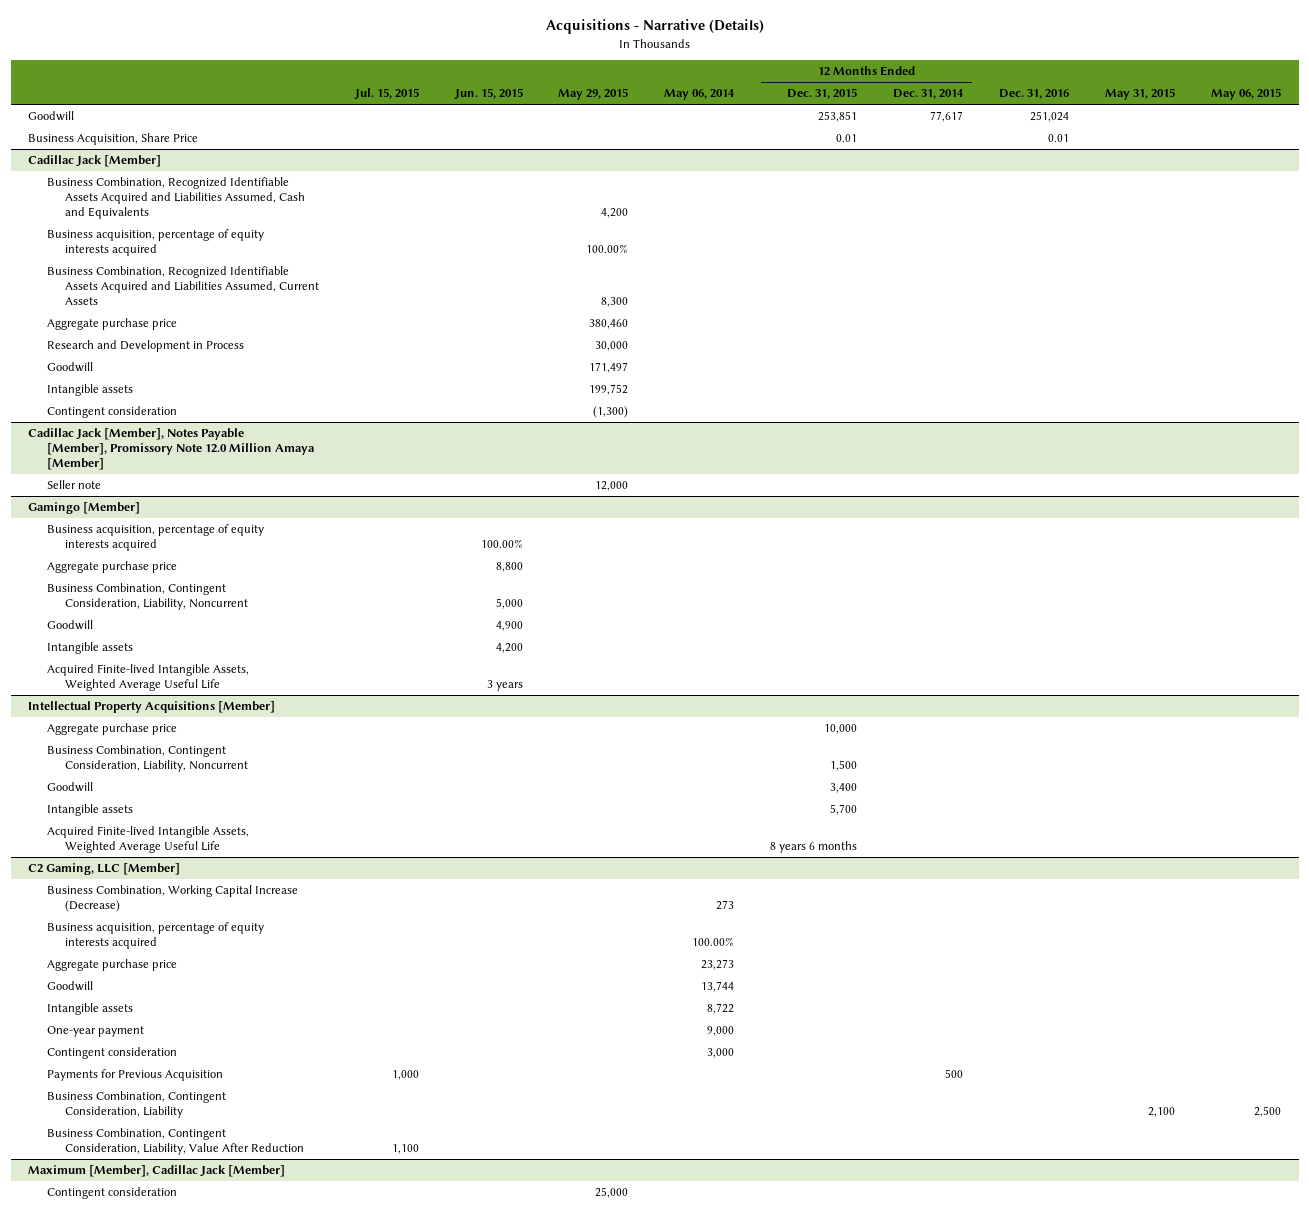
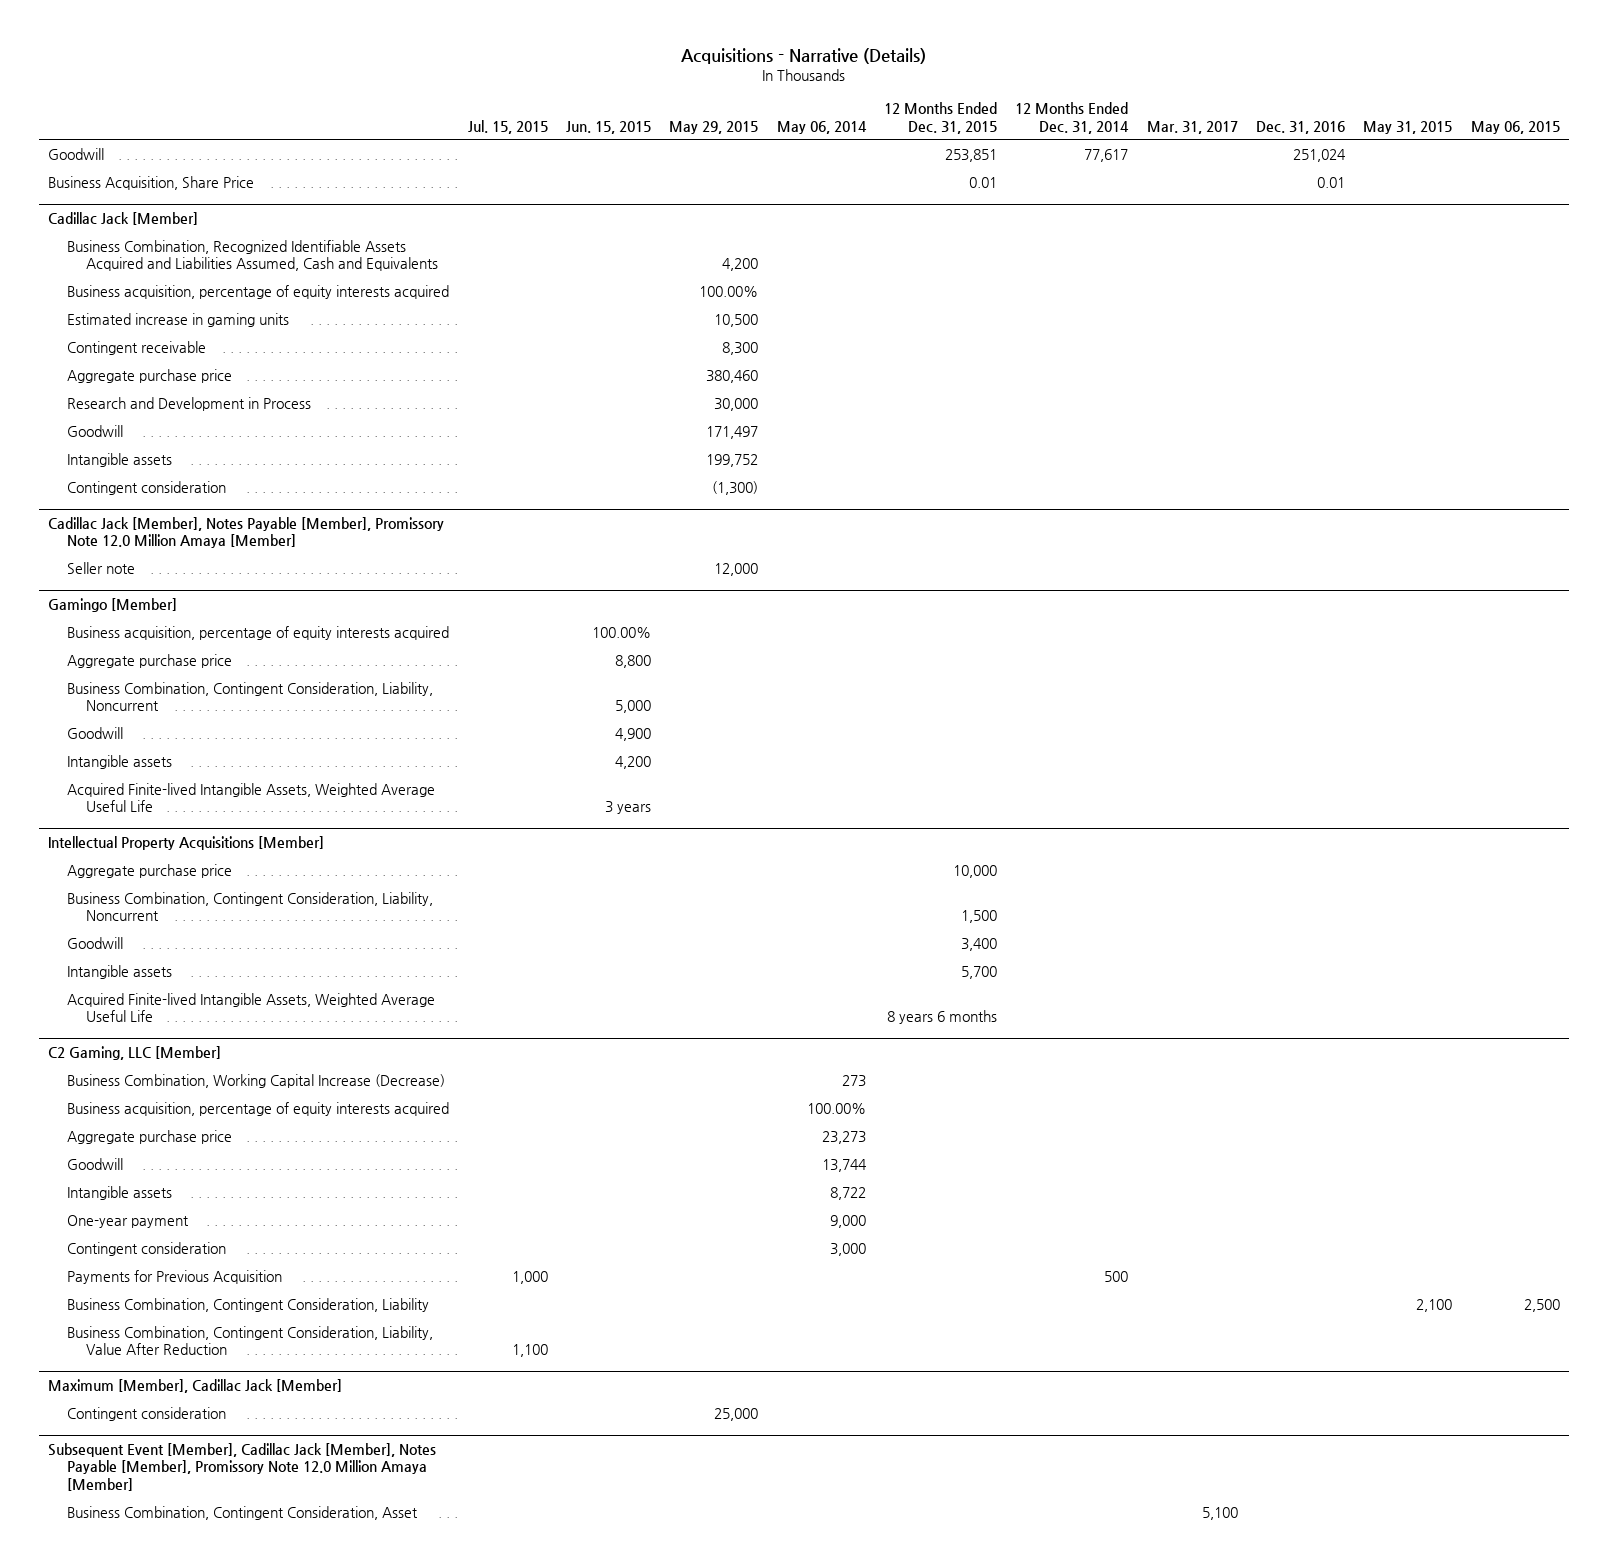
- | Jul. 15, 2015 | Jun. 15, 2015 | May 29, 2015 | May 06, 2014 | 12 Months Ended Dec. 31, 2015 | 12 Months Ended Dec. 31, 2014 | Dec. 31, 2016 | May 31, 2015 | May 06, 2015
+ | Jul. 15, 2015 | Jun. 15, 2015 | May 29, 2015 | May 06, 2014 | 12 Months Ended Dec. 31, 2015 | 12 Months Ended Dec. 31, 2014 | Mar. 31, 2017 | Dec. 31, 2016 | May 31, 2015 | May 06, 2015
@ Cadillac Jack [Member]
- Business Combination, Recognized Identifiable Assets Acquired and Liabilities Assumed, Current Assets | | | 8,300 | | | | | |
+ Estimated increase in gaming units | | | 10,500 | | | | | | |
+ Contingent receivable | | | 8,300 | | | | | | |
+ Subsequent Event [Member], Cadillac Jack [Member], Notes Payable [Member], Promissory Note 12.0 Million Amaya [Member]
+ Business Combination, Contingent Consideration, Asset | | | | | | | 5,100 | | |

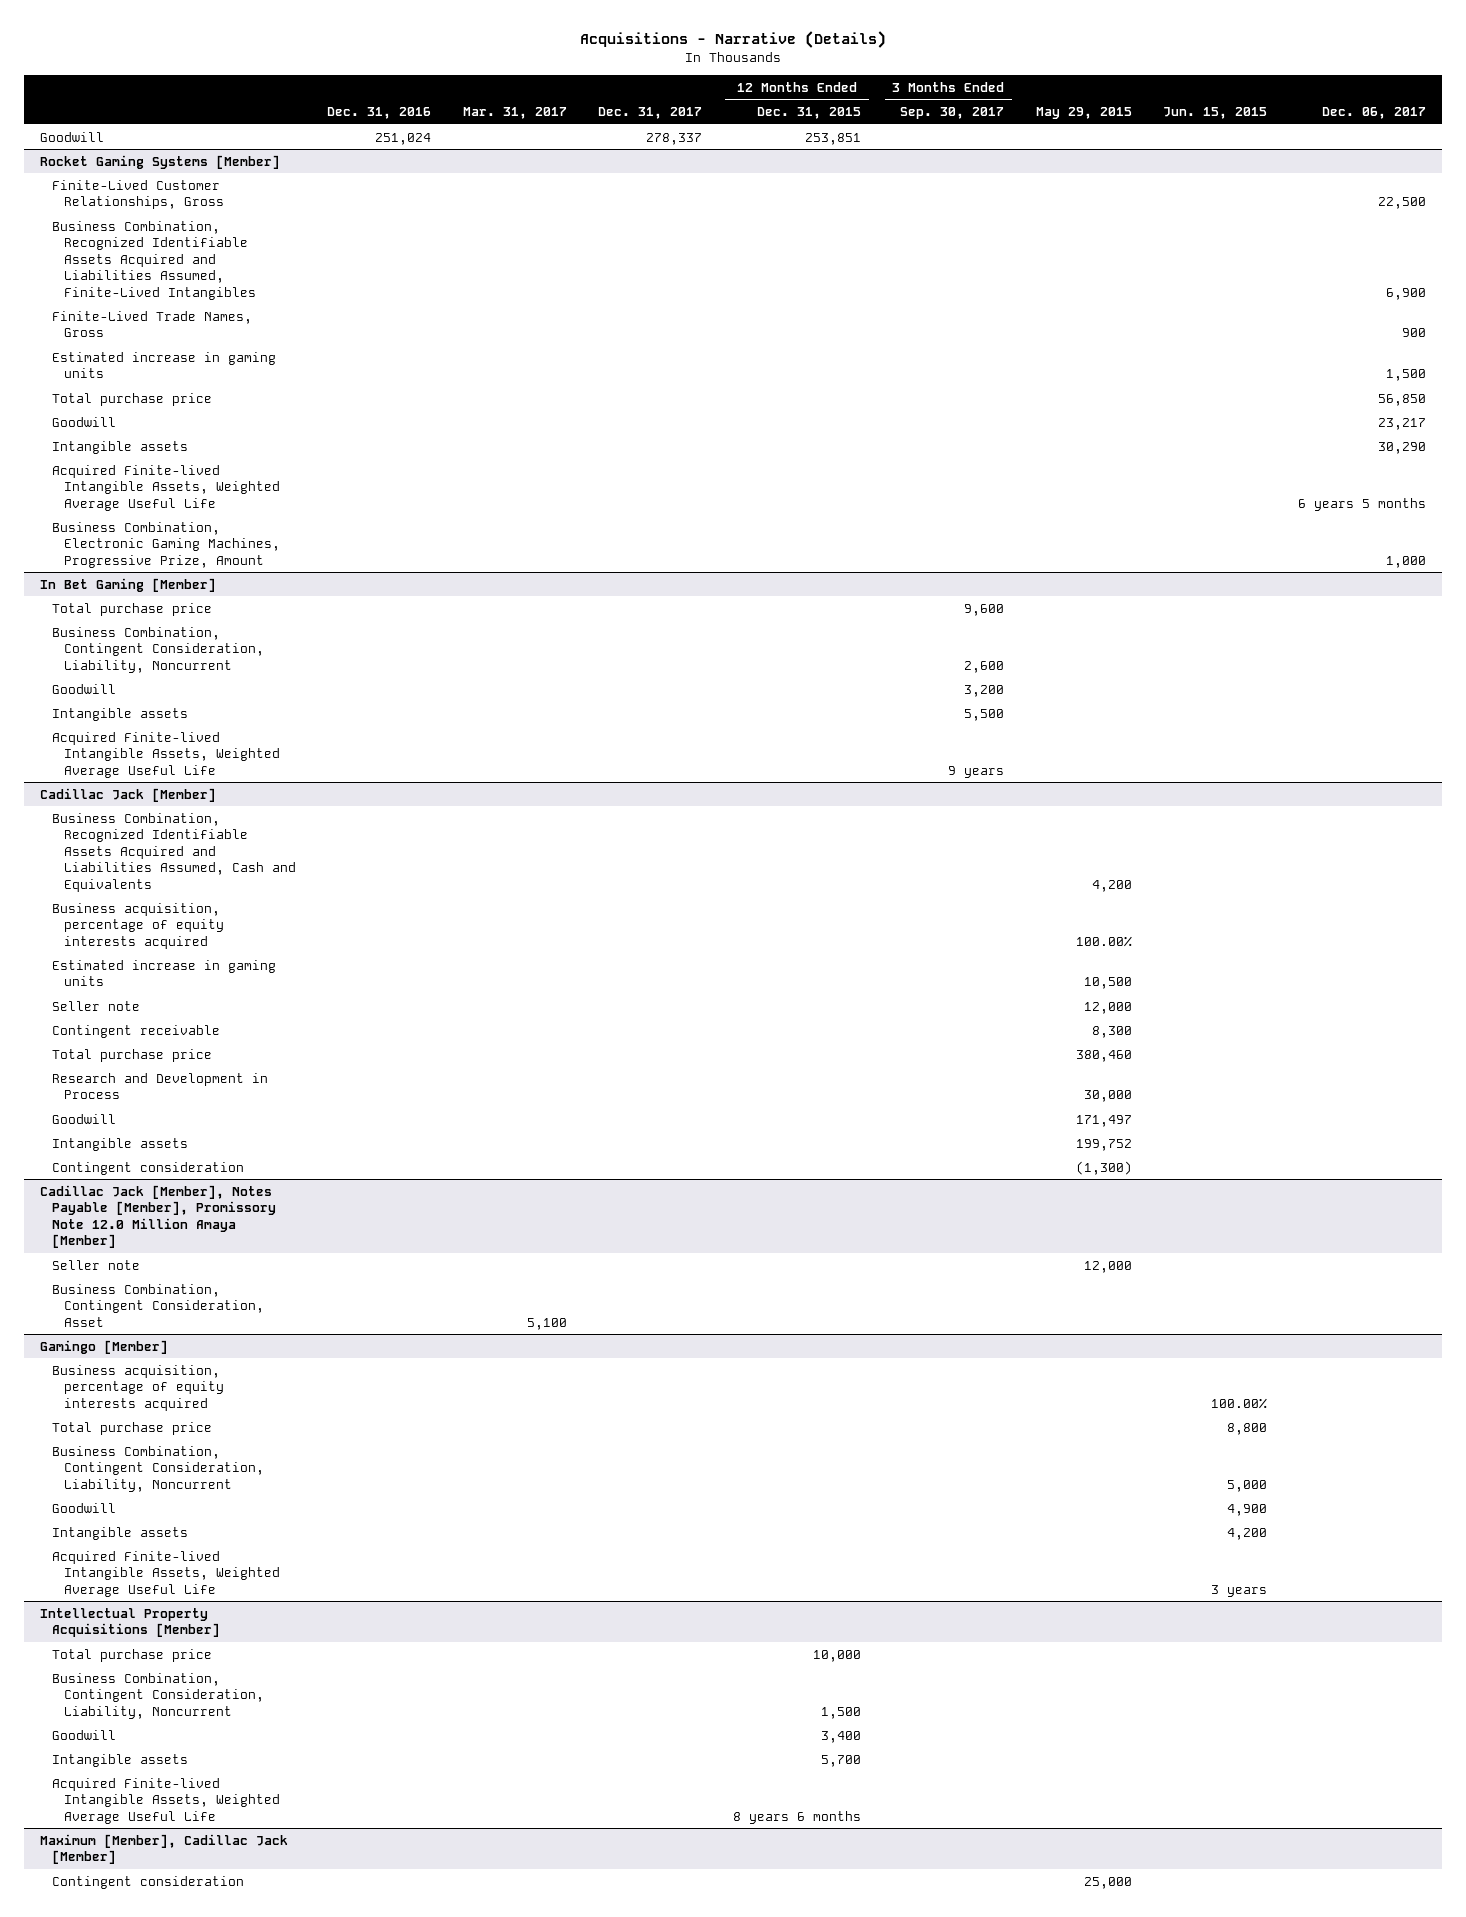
- | Jul. 15, 2015 | Jun. 15, 2015 | May 29, 2015 | May 06, 2014 | 12 Months Ended Dec. 31, 2015 | 12 Months Ended Dec. 31, 2014 | Mar. 31, 2017 | Dec. 31, 2016 | May 31, 2015 | May 06, 2015
+ | Dec. 31, 2016 | Mar. 31, 2017 | Dec. 31, 2017 | 12 Months Ended Dec. 31, 2015 | 3 Months Ended Sep. 30, 2017 | May 29, 2015 | Jun. 15, 2015 | Dec. 06, 2017
- Business Acquisition, Share Price | | | | | 0.01 | | | 0.01 | |
+ Rocket Gaming Systems [Member]
+ Finite-Lived Customer Relationships, Gross | | | | | | | | 22,500
+ Business Combination, Recognized Identifiable Assets Acquired and Liabilities Assumed, Finite-Lived Intangibles | | | | | | | | 6,900
+ Finite-Lived Trade Names, Gross | | | | | | | | 900
+ Estimated increase in gaming units | | | | | | | | 1,500
+ Total purchase price | | | | | | | | 56,850
+ Goodwill | | | | | | | | 23,217
+ Intangible assets | | | | | | | | 30,290
+ Acquired Finite-lived Intangible Assets, Weighted Average Useful Life | | | | | | | | 6 years 5 months
+ Business Combination, Electronic Gaming Machines, Progressive Prize, Amount | | | | | | | | 1,000
+ In Bet Gaming [Member]
+ Total purchase price | | | | | 9,600 | | |
+ Business Combination, Contingent Consideration, Liability, Noncurrent | | | | | 2,600 | | |
+ Goodwill | | | | | 3,200 | | |
+ Intangible assets | | | | | 5,500 | | |
+ Acquired Finite-lived Intangible Assets, Weighted Average Useful Life | | | | | 9 years | | |
@ Cadillac Jack [Member]
+ Seller note | | | | | | 12,000 | |
- Aggregate purchase price | | | 380,460 | | | | | | |
+ Total purchase price | | | | | | 380,460 | |
@ Cadillac Jack [Member], Notes Payable [Member], Promissory Note 12.0 Million Amaya [Member]
+ Business Combination, Contingent Consideration, Asset | | 5,100 | | | | | |
@ Gamingo [Member]
- Aggregate purchase price | | 8,800 | | | | | | | |
+ Total purchase price | | | | | | | 8,800 |
@ Intellectual Property Acquisitions [Member]
- Aggregate purchase price | | | | | 10,000 | | | | |
+ Total purchase price | | | | 10,000 | | | |
- C2 Gaming, LLC [Member]
- Business Combination, Working Capital Increase (Decrease) | | | | 273 | | | | | |
- Business acquisition, percentage of equity interests acquired | | | | 100.00% | | | | | |
- Aggregate purchase price | | | | 23,273 | | | | | |
- Goodwill | | | | 13,744 | | | | | |
- Intangible assets | | | | 8,722 | | | | | |
- One-year payment | | | | 9,000 | | | | | |
- Contingent consideration | | | | 3,000 | | | | | |
- Payments for Previous Acquisition | 1,000 | | | | | 500 | | | |
- Business Combination, Contingent Consideration, Liability | | | | | | | | | 2,100 | 2,500
- Business Combination, Contingent Consideration, Liability, Value After Reduction | 1,100 | | | | | | | | |
- Subsequent Event [Member], Cadillac Jack [Member], Notes Payable [Member], Promissory Note 12.0 Million Amaya [Member]
- Business Combination, Contingent Consideration, Asset | | | | | | | 5,100 | | |

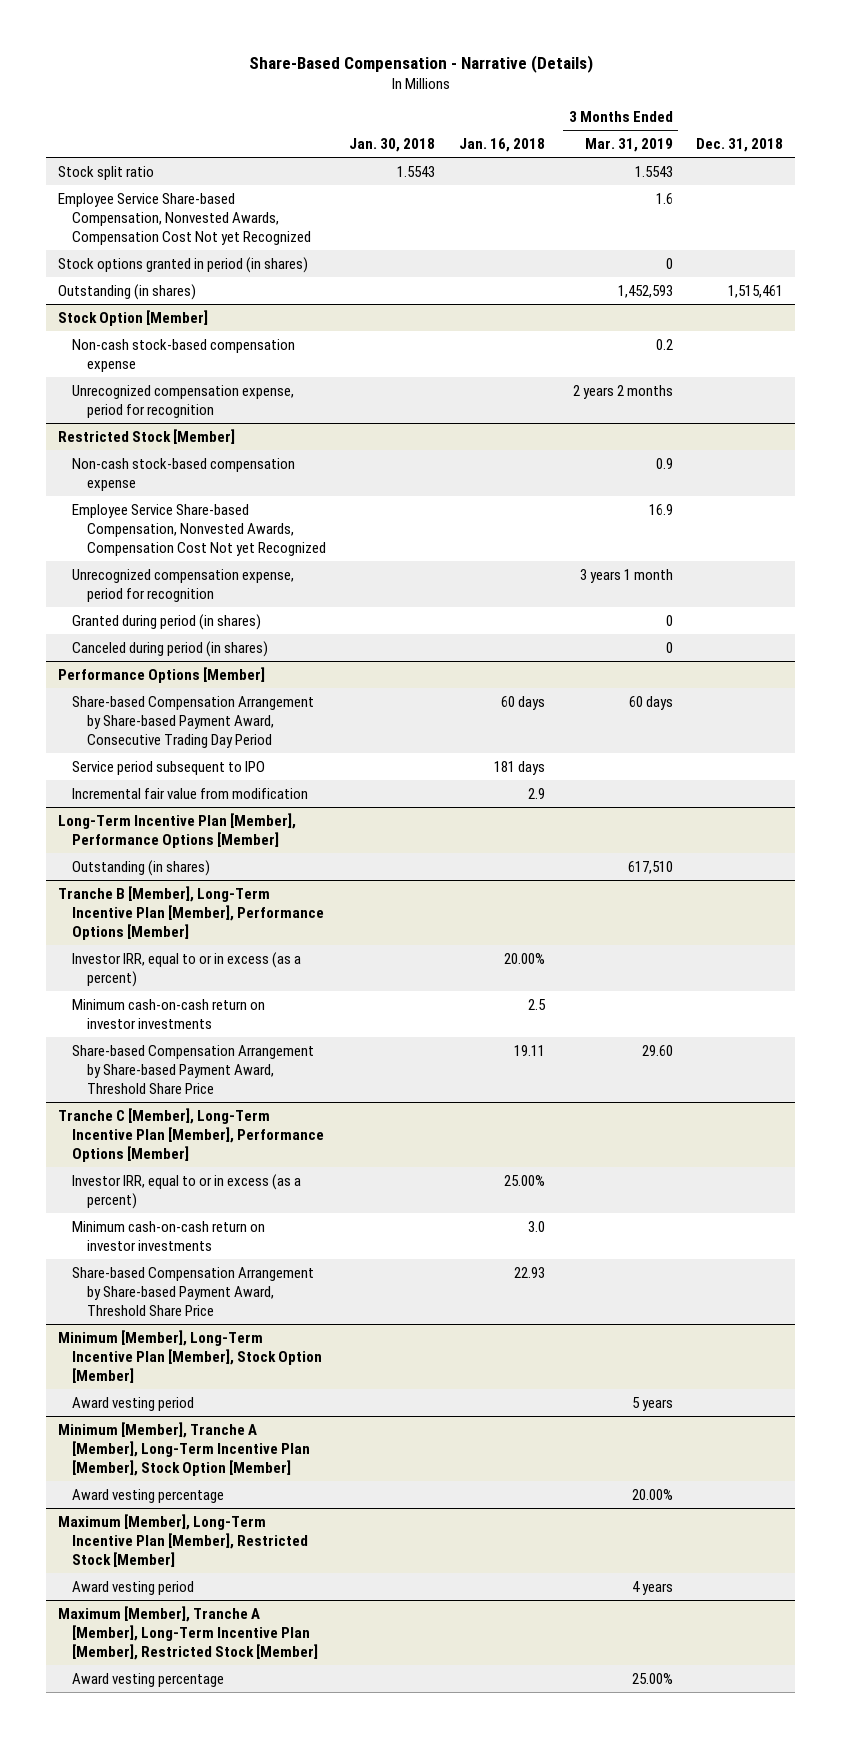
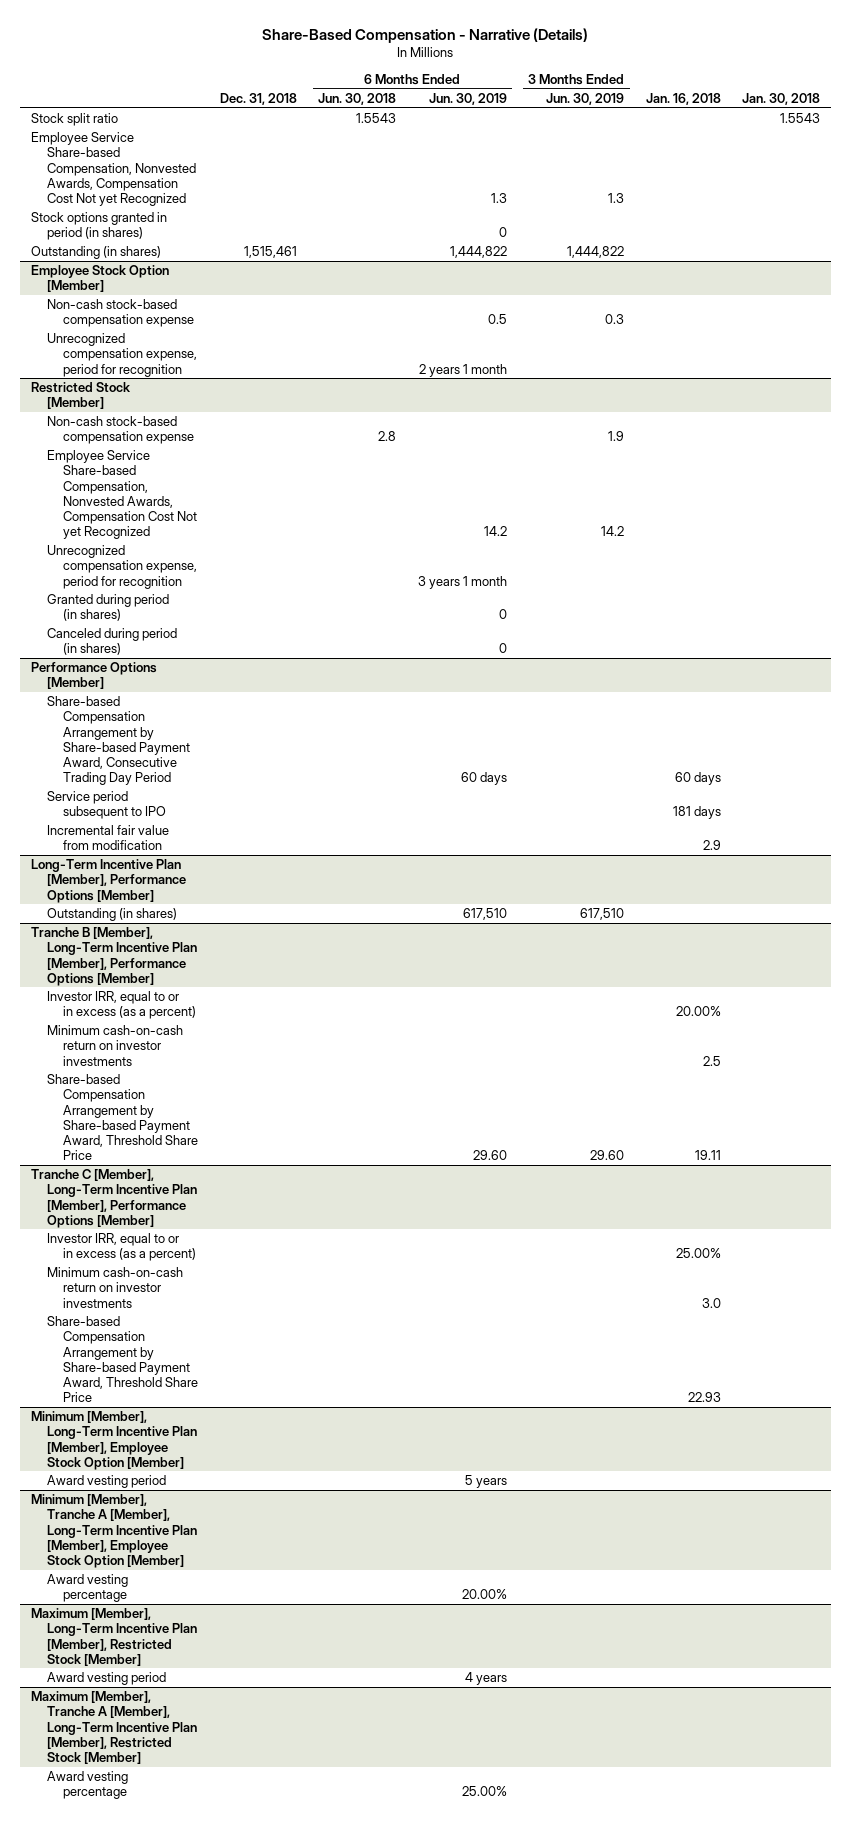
- | Jan. 30, 2018 | Jan. 16, 2018 | 3 Months Ended Mar. 31, 2019 | Dec. 31, 2018
+ | Dec. 31, 2018 | 6 Months Ended Jun. 30, 2018 | 6 Months Ended Jun. 30, 2019 | 3 Months Ended Jun. 30, 2019 | Jan. 16, 2018 | Jan. 30, 2018
- Stock Option [Member]
+ Employee Stock Option [Member]
- Minimum [Member], Long-Term Incentive Plan [Member], Stock Option [Member]
+ Minimum [Member], Long-Term Incentive Plan [Member], Employee Stock Option [Member]
- Minimum [Member], Tranche A [Member], Long-Term Incentive Plan [Member], Stock Option [Member]
+ Minimum [Member], Tranche A [Member], Long-Term Incentive Plan [Member], Employee Stock Option [Member]

